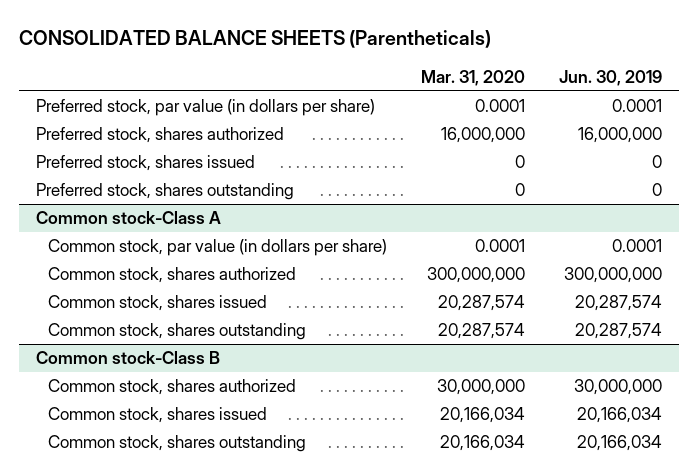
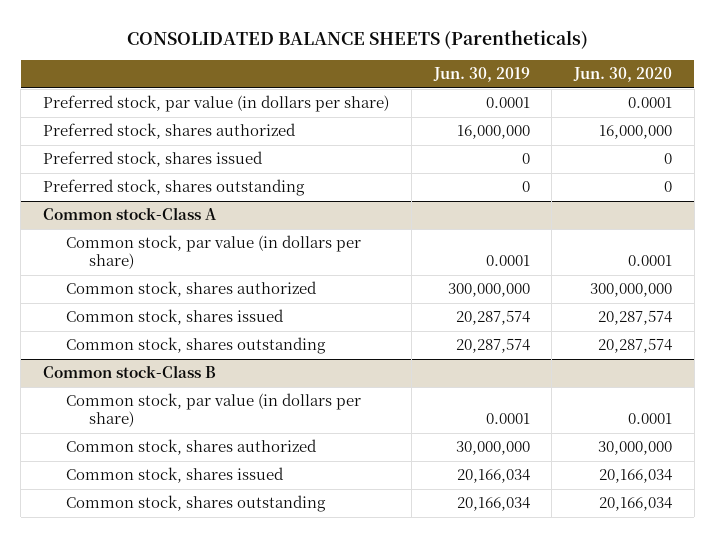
- | Mar. 31, 2020 | Jun. 30, 2019
+ | Jun. 30, 2019 | Jun. 30, 2020
@ Common stock-Class B
+ Common stock, par value (in dollars per share) | 0.0001 | 0.0001

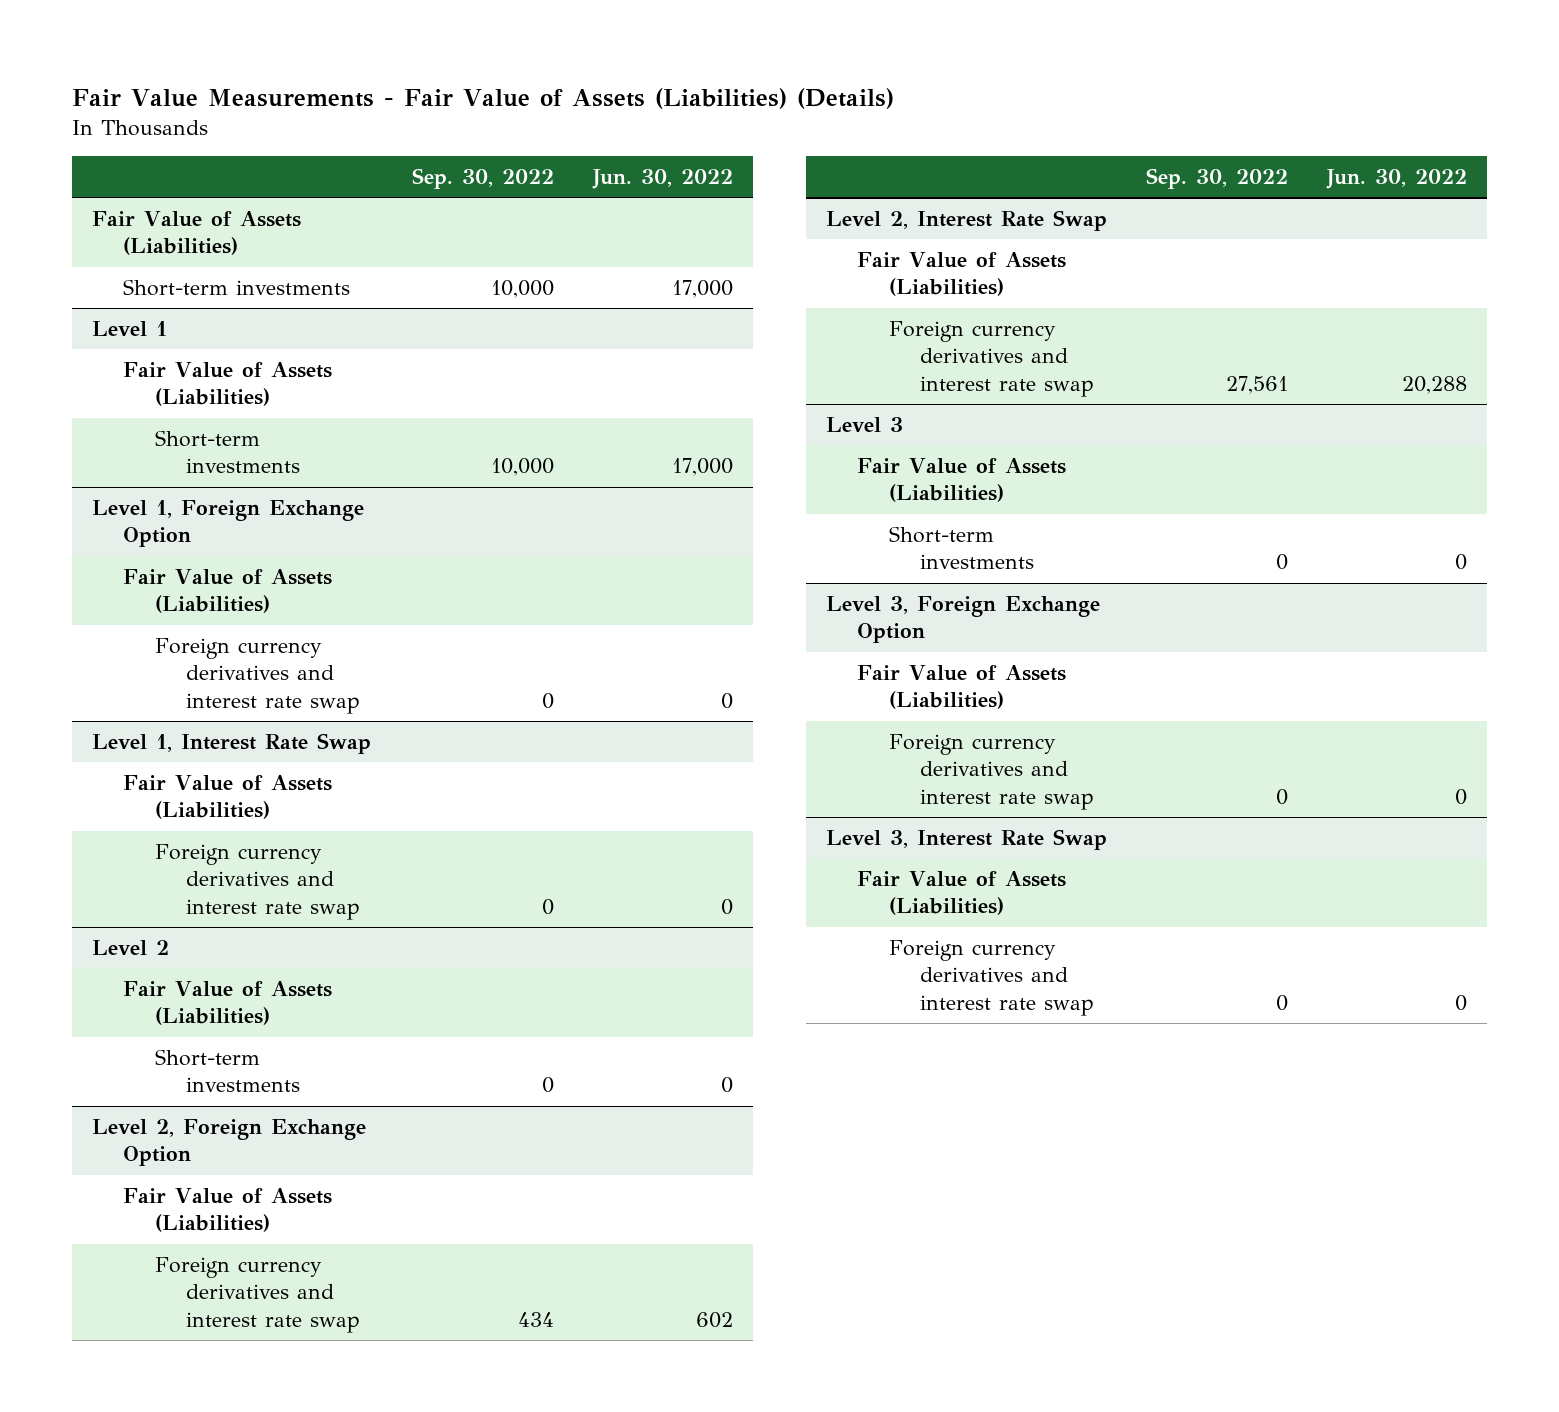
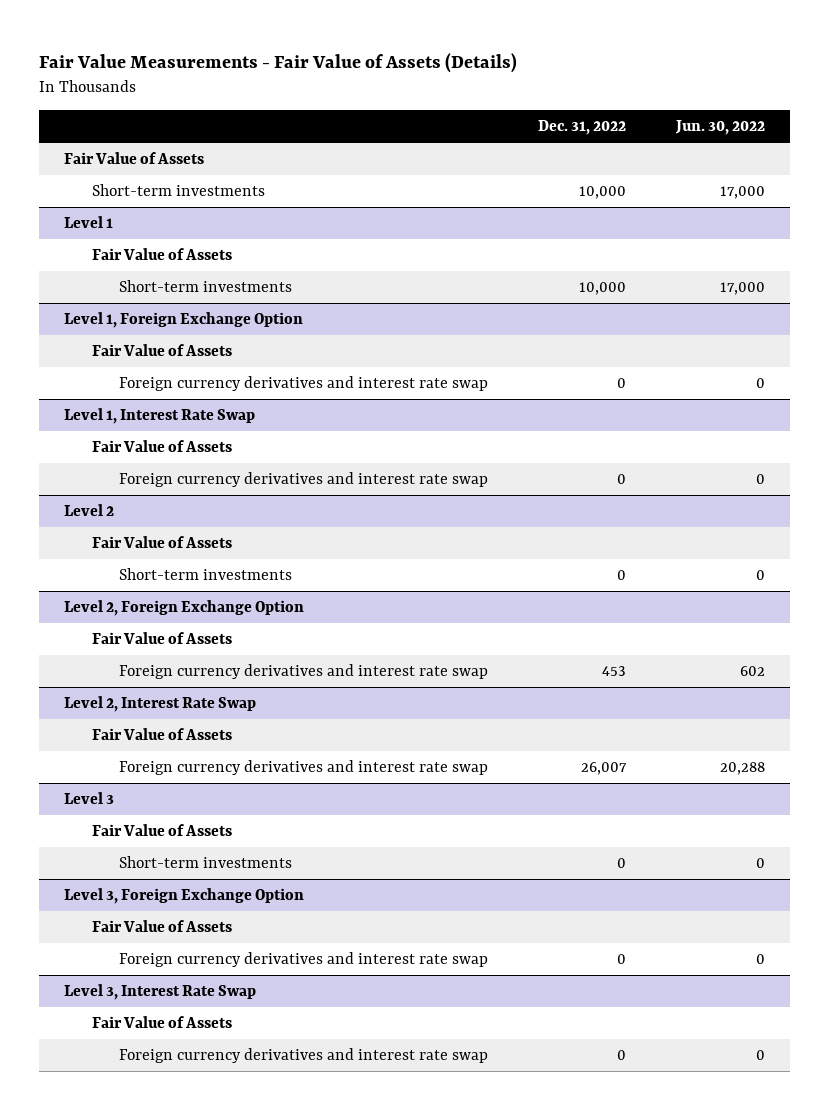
- Fair Value Measurements - Fair Value of Assets (Liabilities) (Details)
+ Fair Value Measurements - Fair Value of Assets (Details)
- | Sep. 30, 2022 | Jun. 30, 2022
+ | Dec. 31, 2022 | Jun. 30, 2022
- Fair Value of Assets (Liabilities)
+ Fair Value of Assets
@ Level 1
- Fair Value of Assets (Liabilities)
+ Fair Value of Assets
@ Level 1, Foreign Exchange Option
- Fair Value of Assets (Liabilities)
+ Fair Value of Assets
@ Level 1, Interest Rate Swap
- Fair Value of Assets (Liabilities)
+ Fair Value of Assets
@ Level 2
- Fair Value of Assets (Liabilities)
+ Fair Value of Assets
@ Level 2, Foreign Exchange Option
- Fair Value of Assets (Liabilities)
+ Fair Value of Assets
@ Level 2, Interest Rate Swap
- Fair Value of Assets (Liabilities)
+ Fair Value of Assets
@ Level 3
- Fair Value of Assets (Liabilities)
+ Fair Value of Assets
@ Level 3, Foreign Exchange Option
- Fair Value of Assets (Liabilities)
+ Fair Value of Assets
@ Level 3, Interest Rate Swap
- Fair Value of Assets (Liabilities)
+ Fair Value of Assets

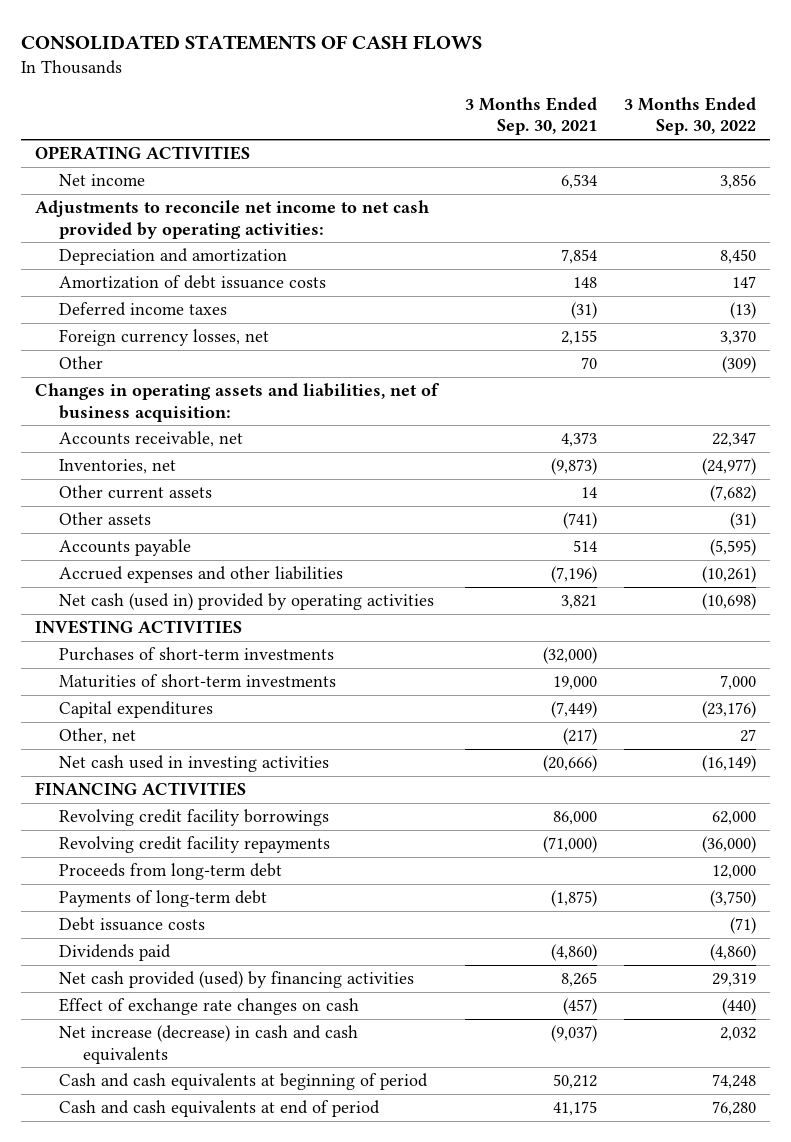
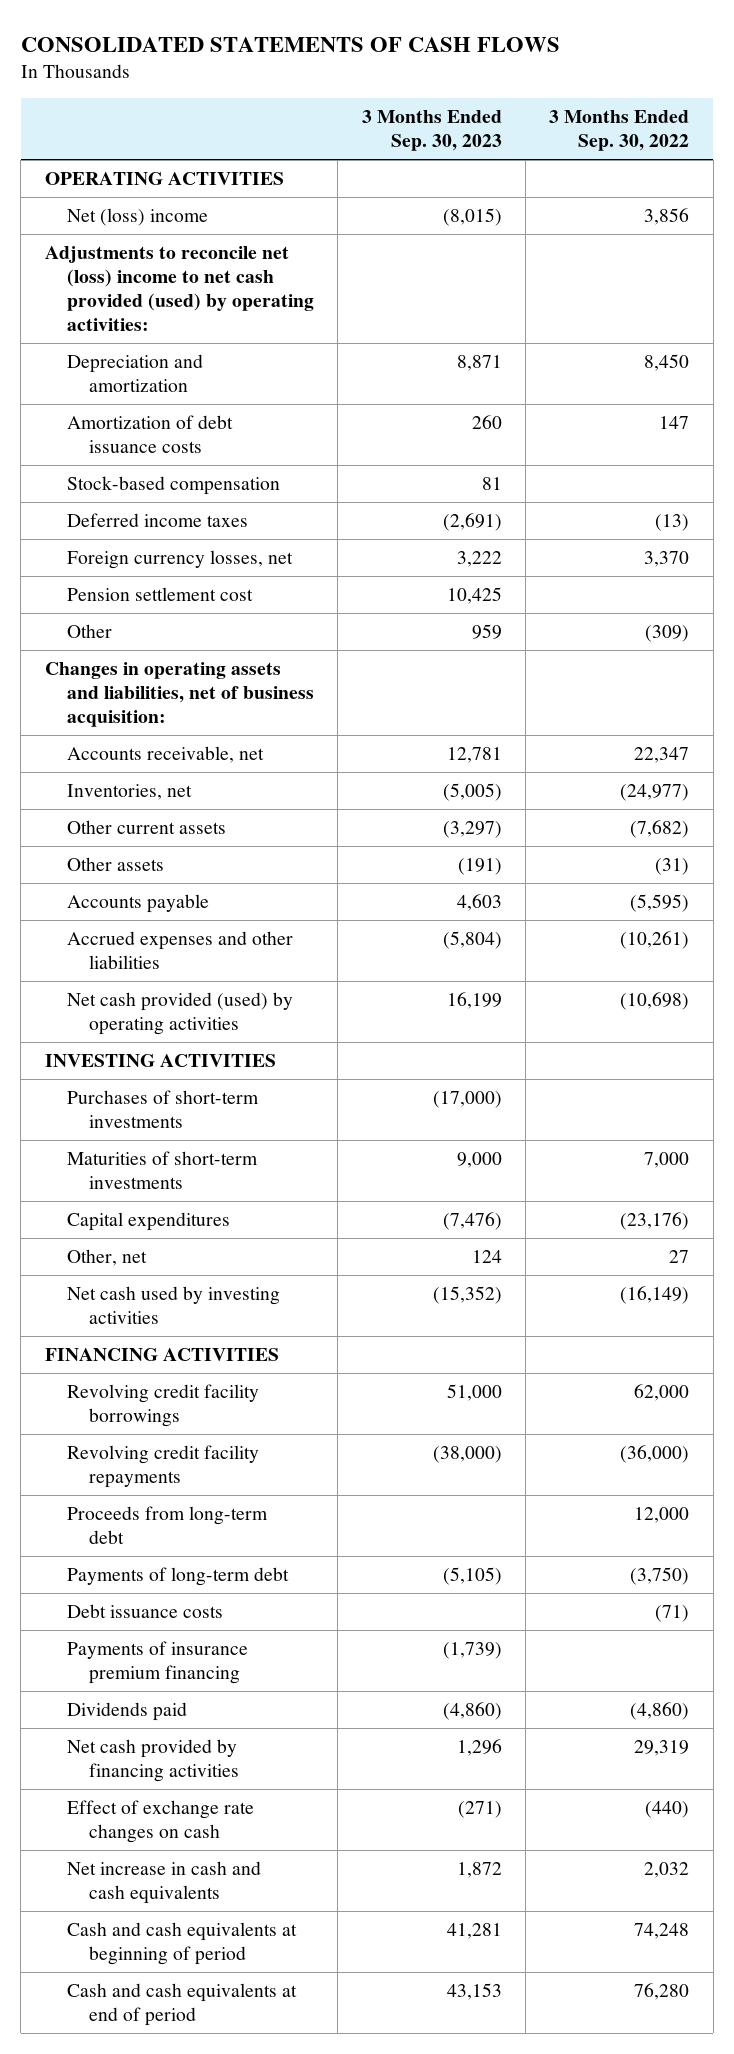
- | 3 Months Ended Sep. 30, 2021 | 3 Months Ended Sep. 30, 2022
+ | 3 Months Ended Sep. 30, 2023 | 3 Months Ended Sep. 30, 2022
- Net income | 6,534 | 3,856
- Adjustments to reconcile net income to net cash provided by operating activities:
+ Net (loss) income | (8,015) | 3,856
+ Adjustments to reconcile net (loss) income to net cash provided (used) by operating activities:
+ Stock-based compensation | 81 |
+ Pension settlement cost | 10,425 |
- Net cash (used in) provided by operating activities | 3,821 | (10,698)
+ Net cash provided (used) by operating activities | 16,199 | (10,698)
- Net cash used in investing activities | (20,666) | (16,149)
+ Net cash used by investing activities | (15,352) | (16,149)
+ Payments of insurance premium financing | (1,739) |
- Net cash provided (used) by financing activities | 8,265 | 29,319
+ Net cash provided by financing activities | 1,296 | 29,319
- Net increase (decrease) in cash and cash equivalents | (9,037) | 2,032
+ Net increase in cash and cash equivalents | 1,872 | 2,032

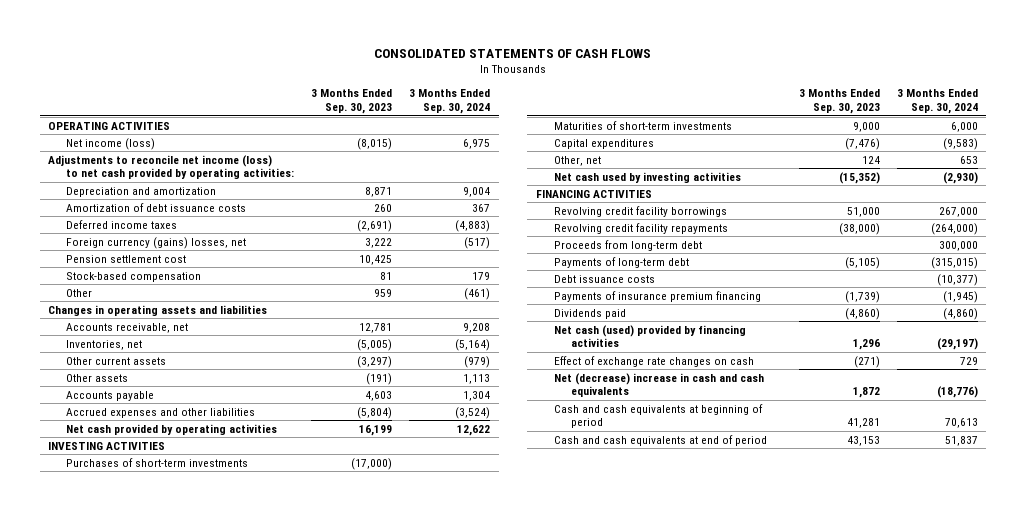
- | 3 Months Ended Sep. 30, 2023 | 3 Months Ended Sep. 30, 2022
+ | 3 Months Ended Sep. 30, 2023 | 3 Months Ended Sep. 30, 2024
- Net (loss) income | (8,015) | 3,856
- Adjustments to reconcile net (loss) income to net cash provided (used) by operating activities:
+ Net income (loss) | (8,015) | 6,975
+ Adjustments to reconcile net income (loss) to net cash provided by operating activities:
- Foreign currency losses, net | 3,222 | 3,370
+ Foreign currency (gains) losses, net | 3,222 | (517)
moved down: Stock-based compensation | 81 | 179
- Changes in operating assets and liabilities, net of business acquisition:
+ Changes in operating assets and liabilities
- Net cash provided (used) by operating activities | 16,199 | (10,698)
+ Net cash provided by operating activities | 16,199 | 12,622
- Net cash provided by financing activities | 1,296 | 29,319
+ Net cash (used) provided by financing activities | 1,296 | (29,197)
- Net increase in cash and cash equivalents | 1,872 | 2,032
+ Net (decrease) increase in cash and cash equivalents | 1,872 | (18,776)

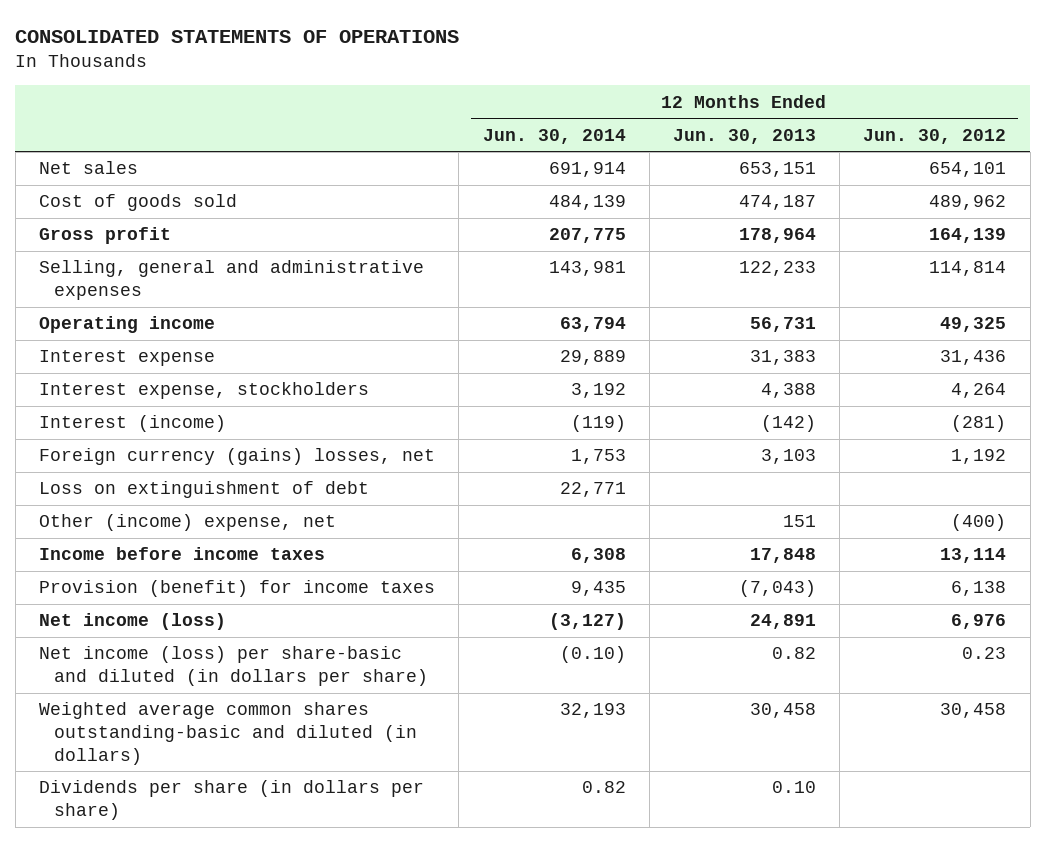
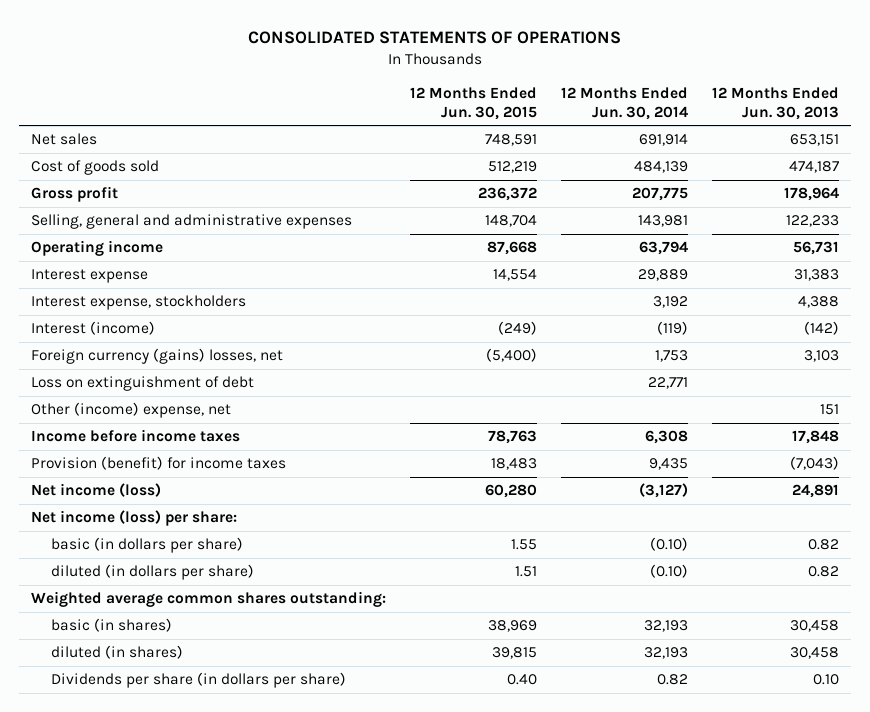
- | 12 Months Ended Jun. 30, 2014 | 12 Months Ended Jun. 30, 2013 | 12 Months Ended Jun. 30, 2012
+ | 12 Months Ended Jun. 30, 2015 | 12 Months Ended Jun. 30, 2014 | 12 Months Ended Jun. 30, 2013
- Net income (loss) per share-basic and diluted (in dollars per share) | (0.10) | 0.82 | 0.23
- Weighted average common shares outstanding-basic and diluted (in dollars) | 32,193 | 30,458 | 30,458
+ Net income (loss) per share:
+ basic (in dollars per share) | 1.55 | (0.10) | 0.82
+ diluted (in dollars per share) | 1.51 | (0.10) | 0.82
+ Weighted average common shares outstanding:
+ basic (in shares) | 38,969 | 32,193 | 30,458
+ diluted (in shares) | 39,815 | 32,193 | 30,458

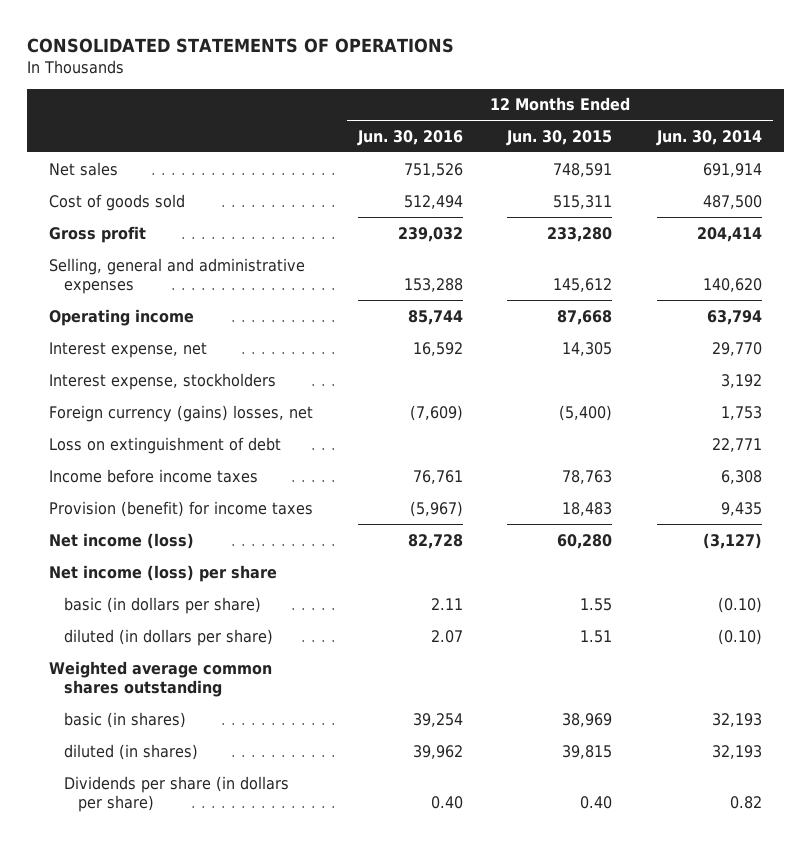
- | 12 Months Ended Jun. 30, 2015 | 12 Months Ended Jun. 30, 2014 | 12 Months Ended Jun. 30, 2013
+ | 12 Months Ended Jun. 30, 2016 | 12 Months Ended Jun. 30, 2015 | 12 Months Ended Jun. 30, 2014
- Cost of goods sold | 512,219 | 484,139 | 474,187
- Gross profit | 236,372 | 207,775 | 178,964
- Selling, general and administrative expenses | 148,704 | 143,981 | 122,233
+ Cost of goods sold | 512,494 | 515,311 | 487,500
+ Gross profit | 239,032 | 233,280 | 204,414
+ Selling, general and administrative expenses | 153,288 | 145,612 | 140,620
- Interest expense | 14,554 | 29,889 | 31,383
+ Interest expense, net | 16,592 | 14,305 | 29,770
- Interest (income) | (249) | (119) | (142)
- Other (income) expense, net | | | 151
- Net income (loss) per share:
+ Net income (loss) per share
- Weighted average common shares outstanding:
+ Weighted average common shares outstanding

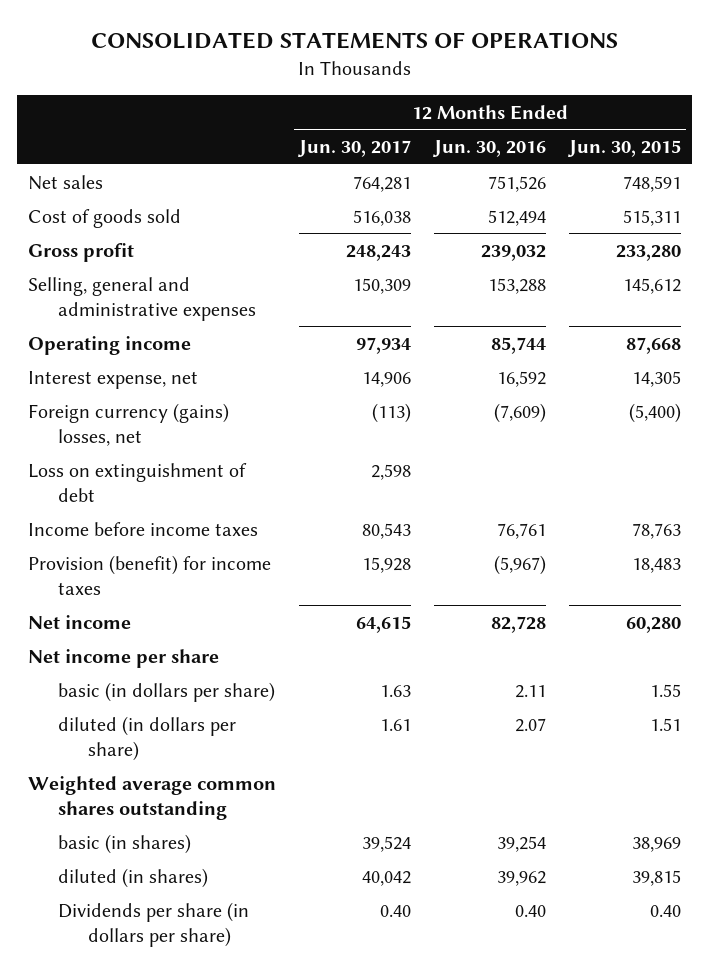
- | 12 Months Ended Jun. 30, 2016 | 12 Months Ended Jun. 30, 2015 | 12 Months Ended Jun. 30, 2014
+ | 12 Months Ended Jun. 30, 2017 | 12 Months Ended Jun. 30, 2016 | 12 Months Ended Jun. 30, 2015
- Interest expense, stockholders | | | 3,192
- Net income (loss) | 82,728 | 60,280 | (3,127)
- Net income (loss) per share
+ Net income | 64,615 | 82,728 | 60,280
+ Net income per share

